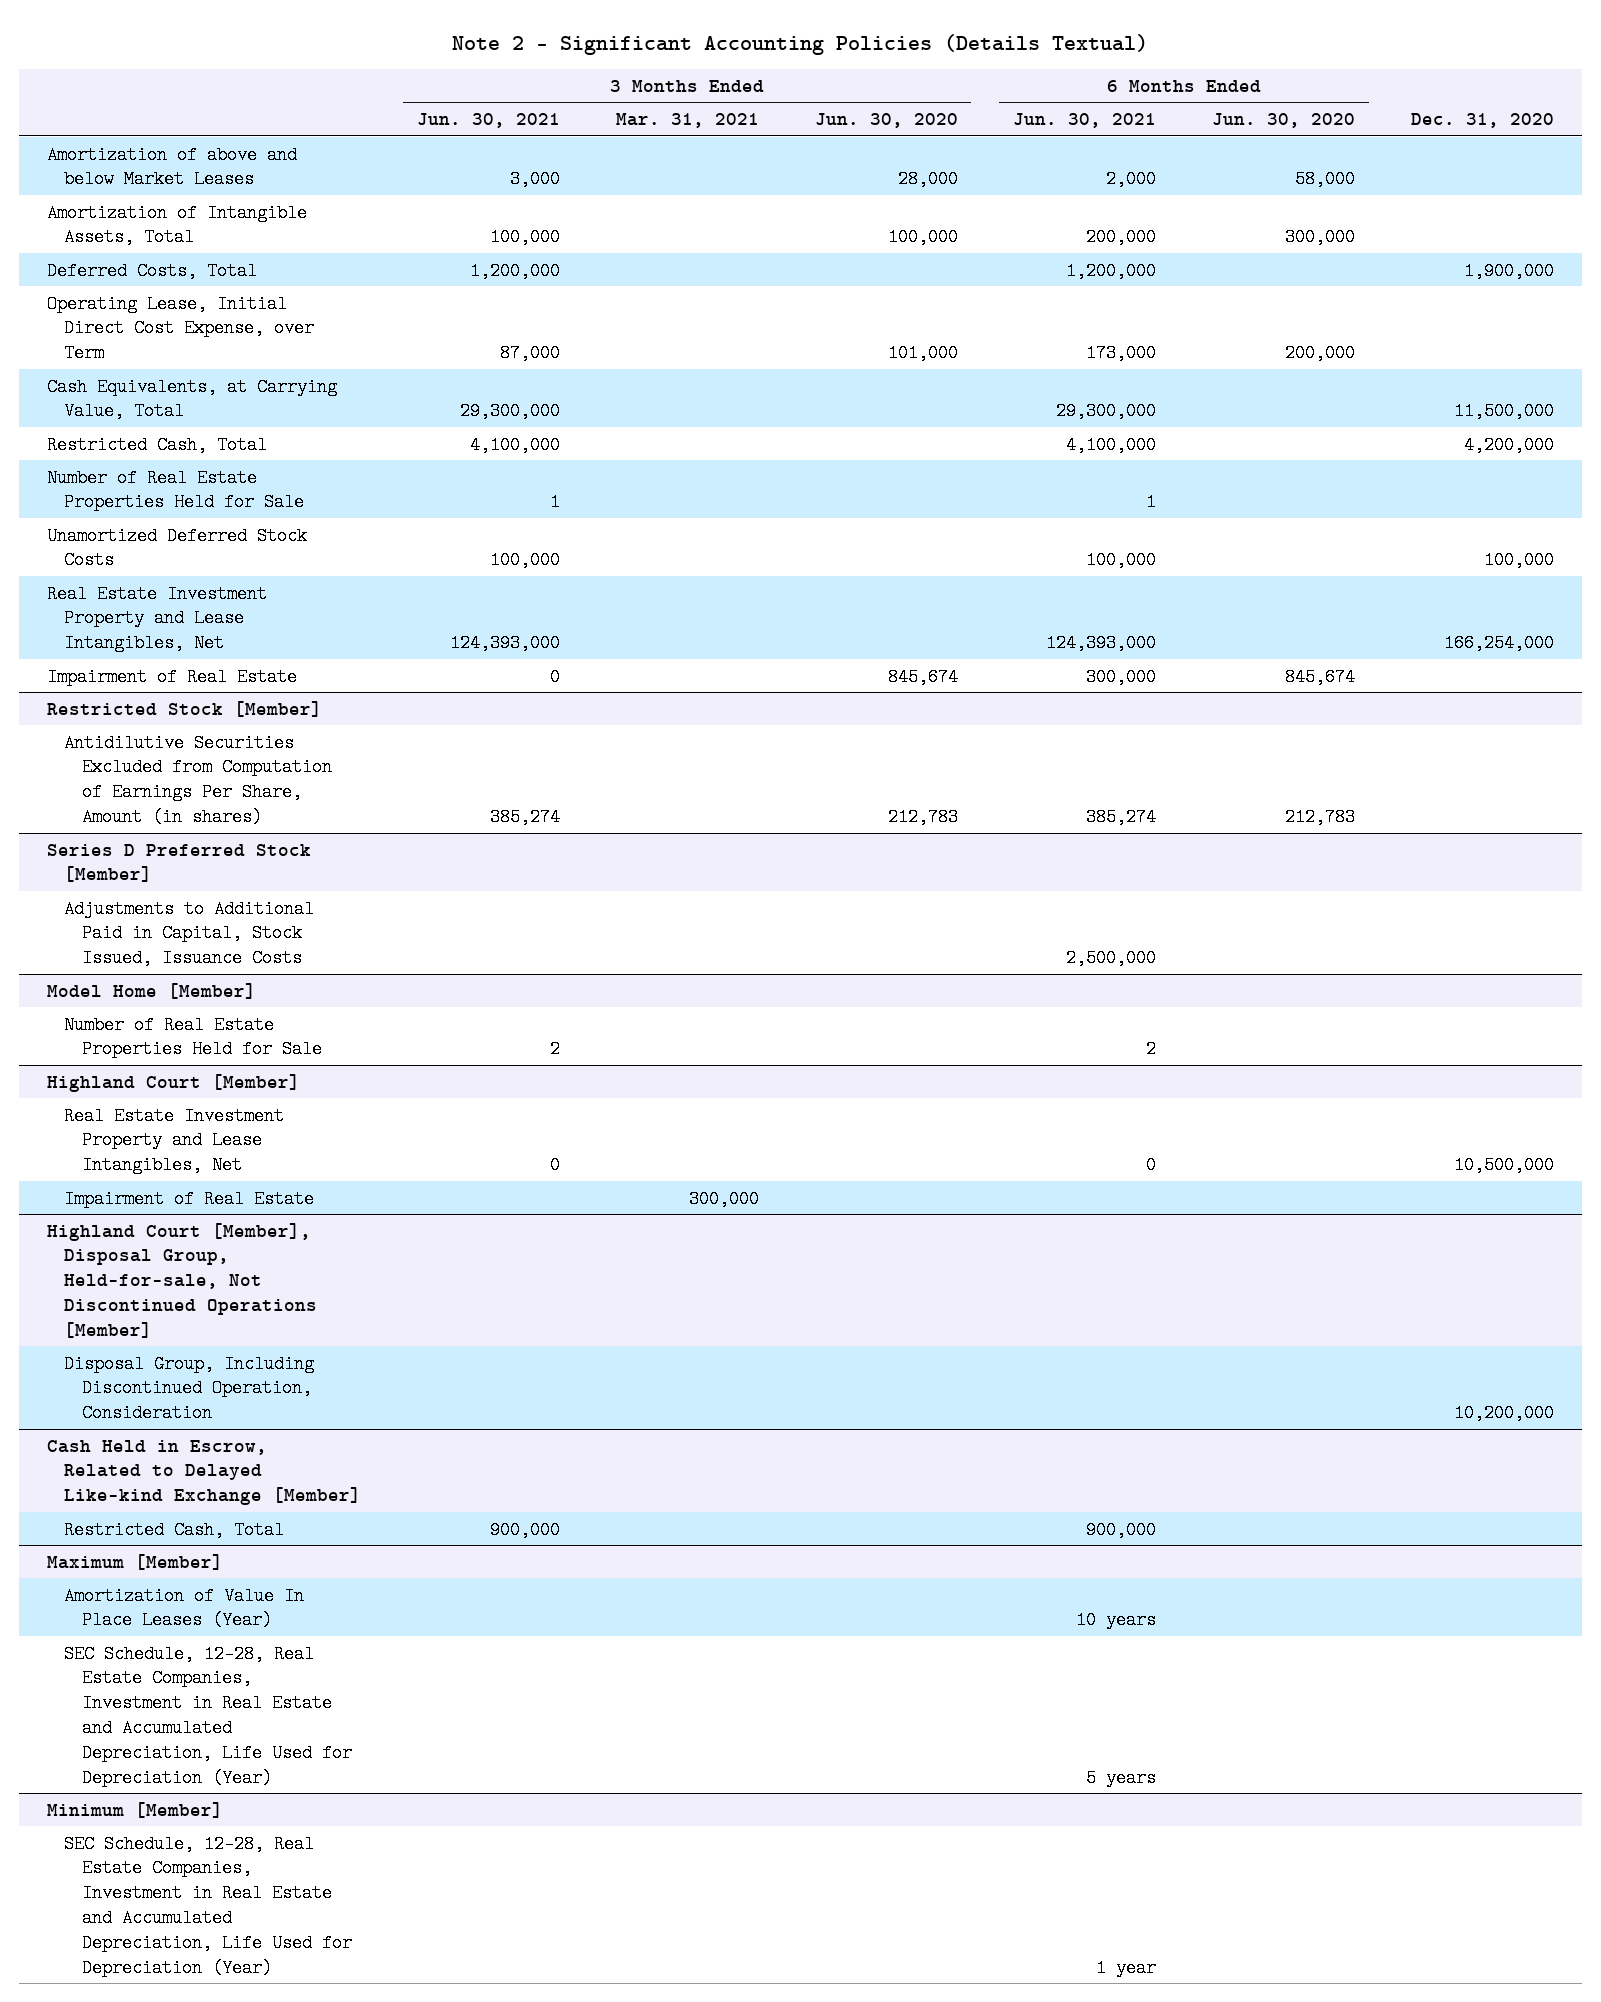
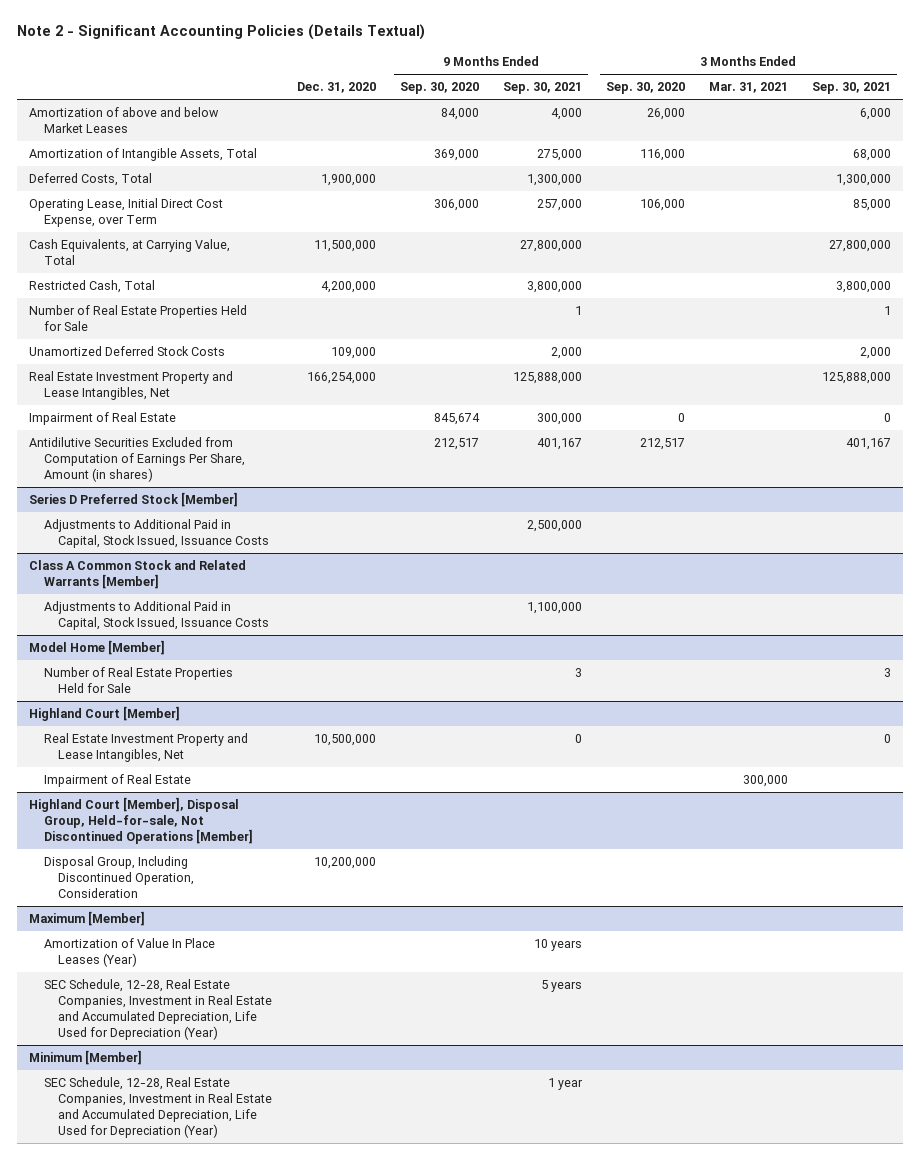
- | 3 Months Ended Jun. 30, 2021 | 3 Months Ended Mar. 31, 2021 | 3 Months Ended Jun. 30, 2020 | 6 Months Ended Jun. 30, 2021 | 6 Months Ended Jun. 30, 2020 | Dec. 31, 2020
+ | Dec. 31, 2020 | 9 Months Ended Sep. 30, 2020 | 9 Months Ended Sep. 30, 2021 | 3 Months Ended Sep. 30, 2020 | 3 Months Ended Mar. 31, 2021 | 3 Months Ended Sep. 30, 2021
- Unamortized Deferred Stock Costs | 100,000 | | | 100,000 | | 100,000
+ Unamortized Deferred Stock Costs | 109,000 | | 2,000 | | | 2,000
- Restricted Stock [Member]
- Antidilutive Securities Excluded from Computation of Earnings Per Share, Amount (in shares) | 385,274 | | 212,783 | 385,274 | 212,783 |
+ Antidilutive Securities Excluded from Computation of Earnings Per Share, Amount (in shares) | | 212,517 | 401,167 | 212,517 | | 401,167
+ Class A Common Stock and Related Warrants [Member]
+ Adjustments to Additional Paid in Capital, Stock Issued, Issuance Costs | | | 1,100,000 | | |
- Cash Held in Escrow, Related to Delayed Like-kind Exchange [Member]
- Restricted Cash, Total | 900,000 | | | 900,000 | |

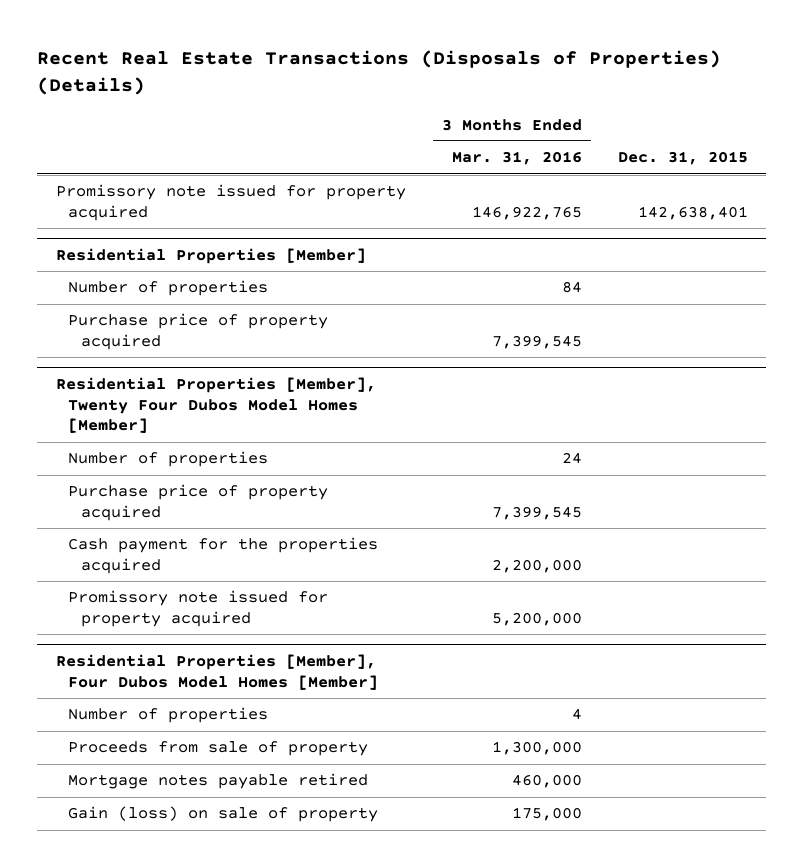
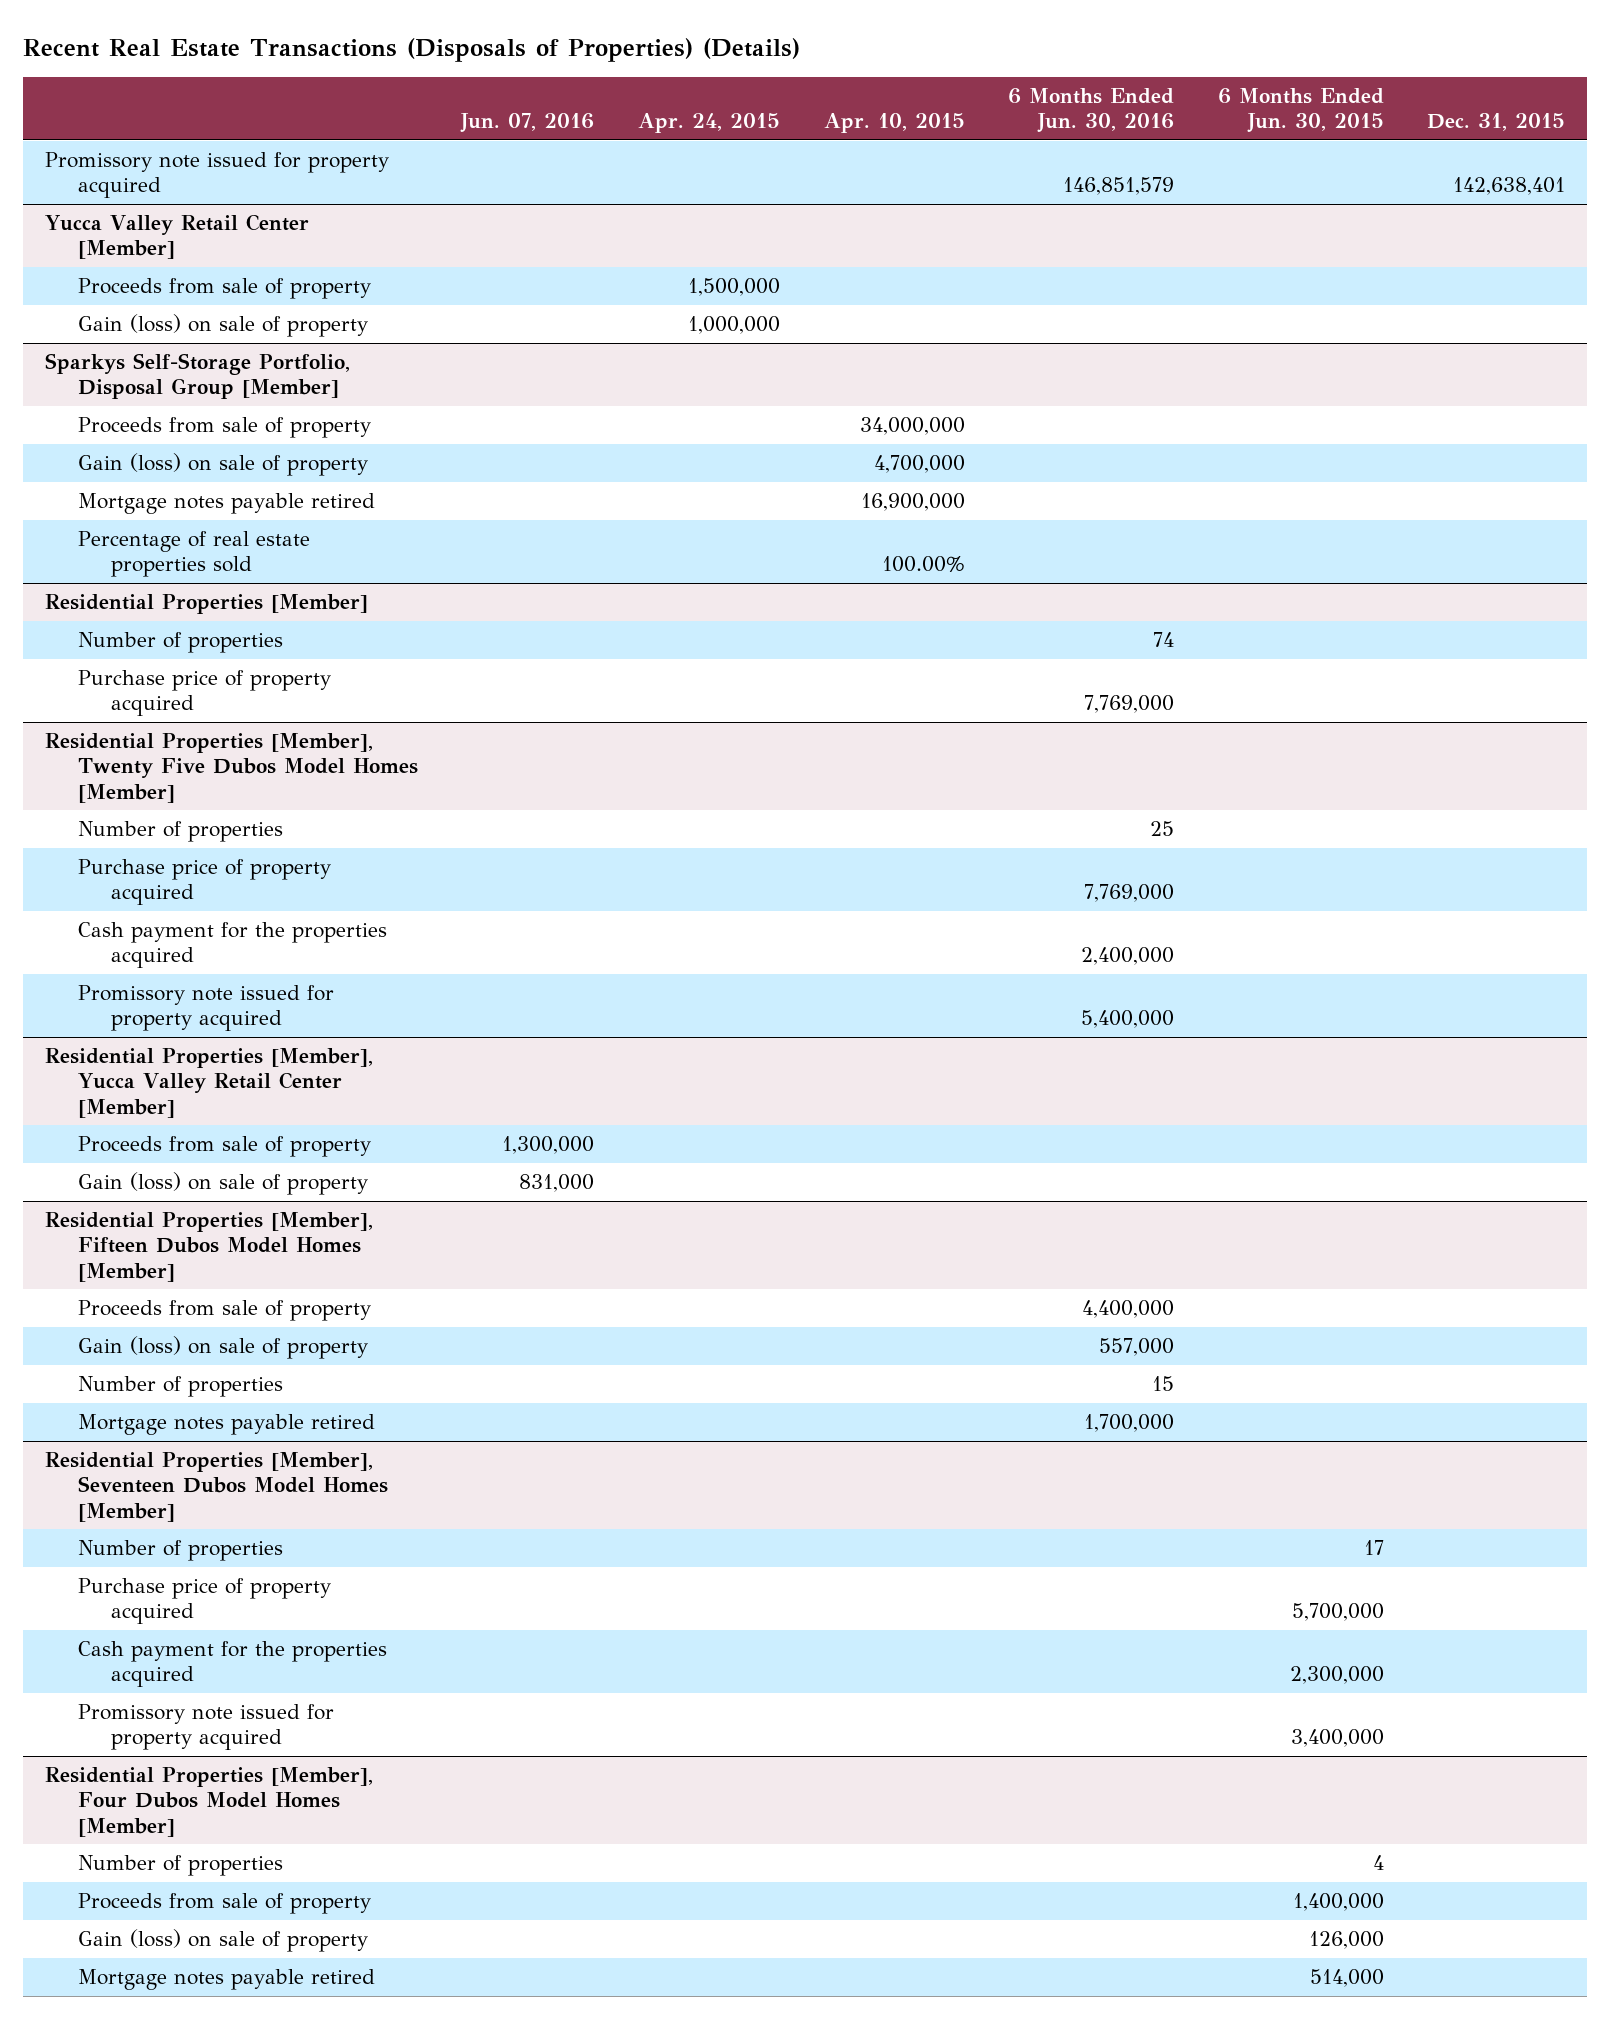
- | 3 Months Ended Mar. 31, 2016 | Dec. 31, 2015
+ | Jun. 07, 2016 | Apr. 24, 2015 | Apr. 10, 2015 | 6 Months Ended Jun. 30, 2016 | 6 Months Ended Jun. 30, 2015 | Dec. 31, 2015
+ Yucca Valley Retail Center [Member]
+ Proceeds from sale of property | | 1,500,000 | | | |
+ Gain (loss) on sale of property | | 1,000,000 | | | |
+ Sparkys Self-Storage Portfolio, Disposal Group [Member]
+ Proceeds from sale of property | | | 34,000,000 | | |
+ Gain (loss) on sale of property | | | 4,700,000 | | |
+ Mortgage notes payable retired | | | 16,900,000 | | |
+ Percentage of real estate properties sold | | | 100.00% | | |
- Residential Properties [Member], Twenty Four Dubos Model Homes [Member]
+ Residential Properties [Member], Twenty Five Dubos Model Homes [Member]
+ Residential Properties [Member], Yucca Valley Retail Center [Member]
+ Proceeds from sale of property | 1,300,000 | | | | |
+ Gain (loss) on sale of property | 831,000 | | | | |
+ Residential Properties [Member], Fifteen Dubos Model Homes [Member]
+ Proceeds from sale of property | | | | 4,400,000 | |
+ Gain (loss) on sale of property | | | | 557,000 | |
+ Number of properties | | | | 15 | |
+ Mortgage notes payable retired | | | | 1,700,000 | |
+ Residential Properties [Member], Seventeen Dubos Model Homes [Member]
+ Number of properties | | | | | 17 |
+ Purchase price of property acquired | | | | | 5,700,000 |
+ Cash payment for the properties acquired | | | | | 2,300,000 |
+ Promissory note issued for property acquired | | | | | 3,400,000 |
@ Residential Properties [Member], Four Dubos Model Homes [Member]
moved down: Mortgage notes payable retired | | | | | 514,000 |

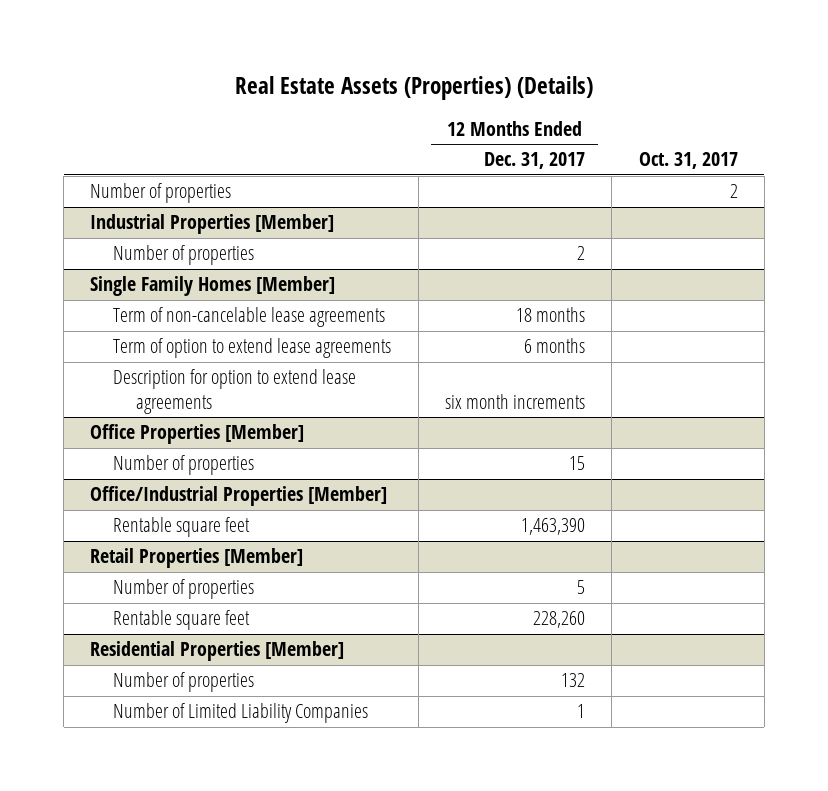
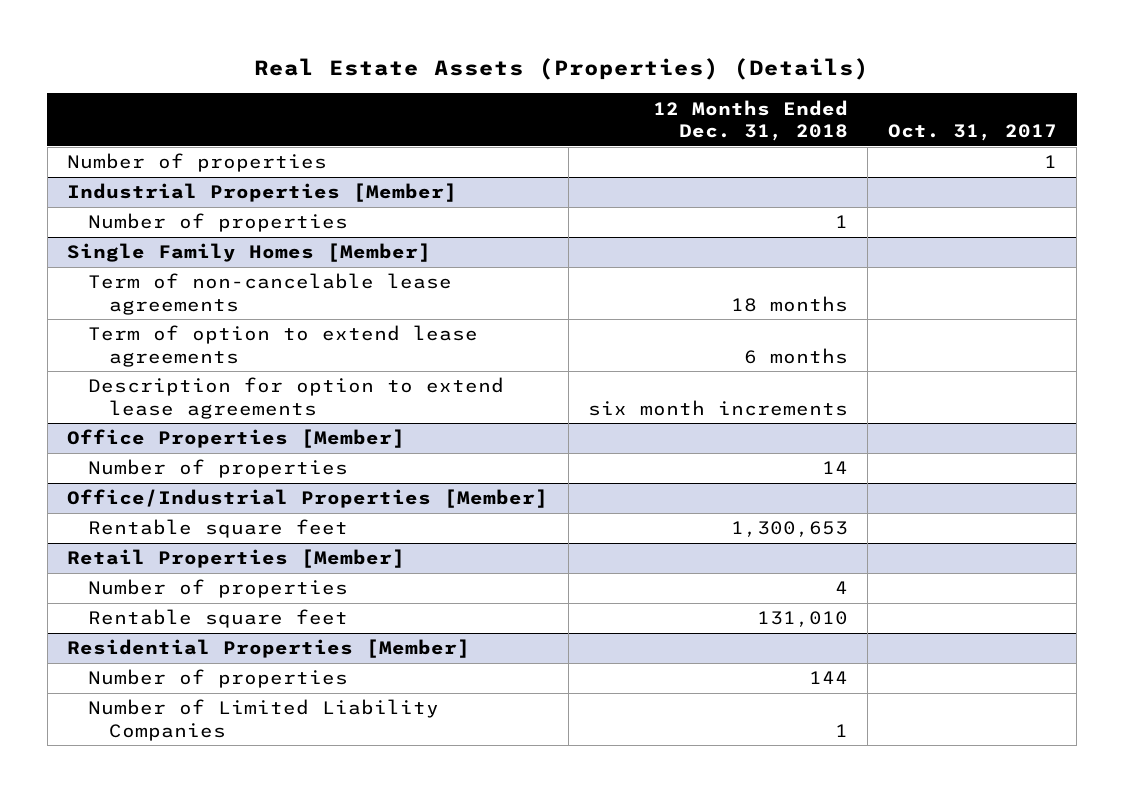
- | 12 Months Ended Dec. 31, 2017 | Oct. 31, 2017
+ | 12 Months Ended Dec. 31, 2018 | Oct. 31, 2017
- Number of properties | | 2
+ Number of properties | | 1

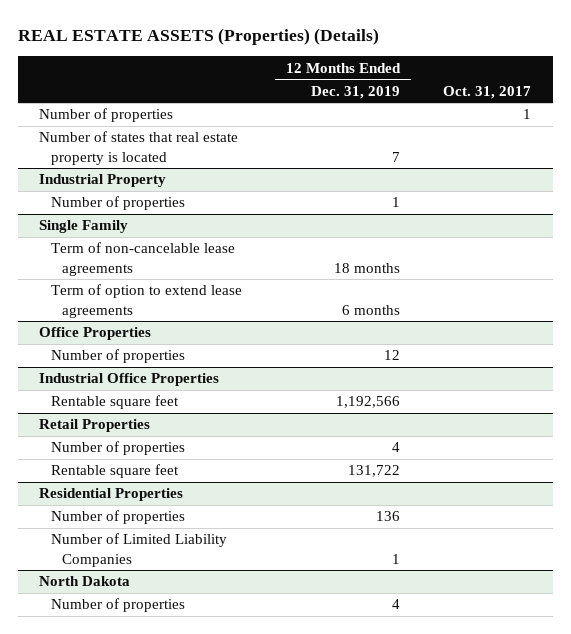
- Real Estate Assets (Properties) (Details)
+ REAL ESTATE ASSETS (Properties) (Details)
- | 12 Months Ended Dec. 31, 2018 | Oct. 31, 2017
+ | 12 Months Ended Dec. 31, 2019 | Oct. 31, 2017
- Industrial Properties [Member]
+ Number of states that real estate property is located | 7 |
+ Industrial Property
- Single Family Homes [Member]
+ Single Family
- Description for option to extend lease agreements | six month increments |
- Office Properties [Member]
+ Office Properties
- Office/Industrial Properties [Member]
+ Industrial Office Properties
- Retail Properties [Member]
+ Retail Properties
- Residential Properties [Member]
+ Residential Properties
+ North Dakota
+ Number of properties | 4 |

